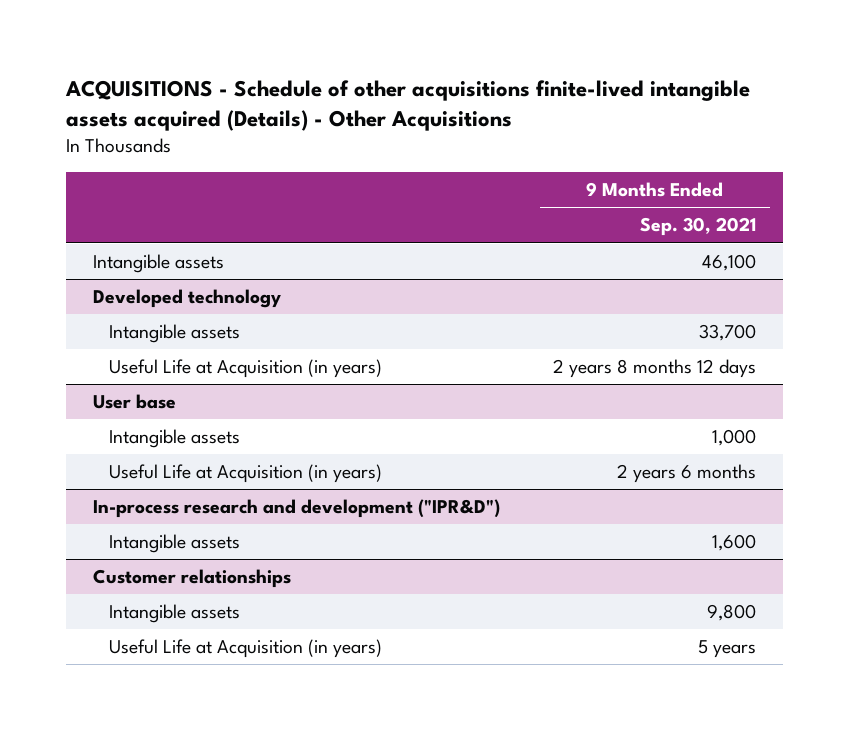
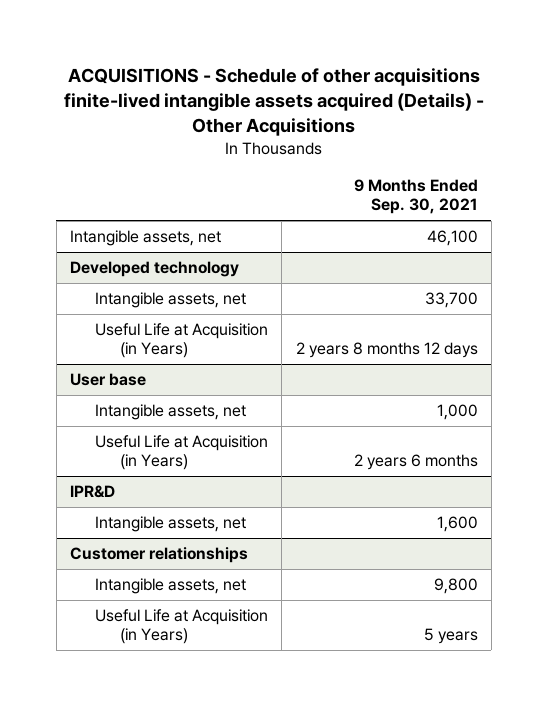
- Intangible assets | 46,100
+ Intangible assets, net | 46,100
@ Developed technology
- Intangible assets | 33,700
- Useful Life at Acquisition (in years) | 2 years 8 months 12 days
+ Intangible assets, net | 33,700
+ Useful Life at Acquisition (in Years) | 2 years 8 months 12 days
@ User base
- Intangible assets | 1,000
- Useful Life at Acquisition (in years) | 2 years 6 months
- In-process research and development ("IPR&D")
- Intangible assets | 1,600
@ User base
+ Intangible assets, net | 1,000
+ Useful Life at Acquisition (in Years) | 2 years 6 months
+ IPR&D
+ Intangible assets, net | 1,600
@ Customer relationships
- Intangible assets | 9,800
- Useful Life at Acquisition (in years) | 5 years
+ Intangible assets, net | 9,800
+ Useful Life at Acquisition (in Years) | 5 years

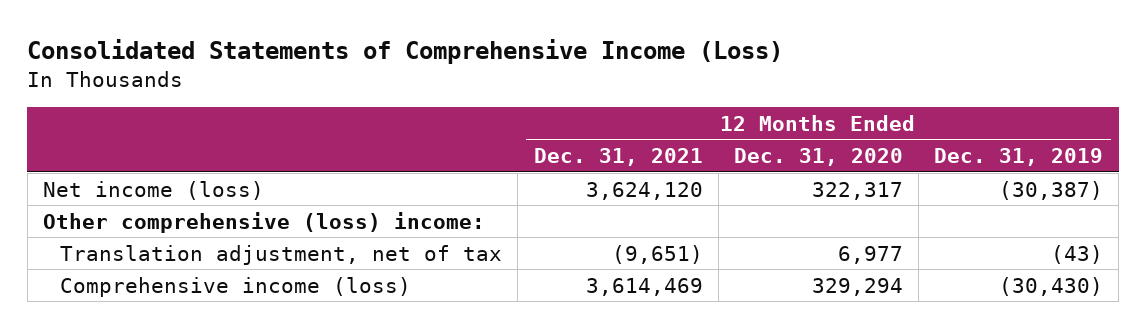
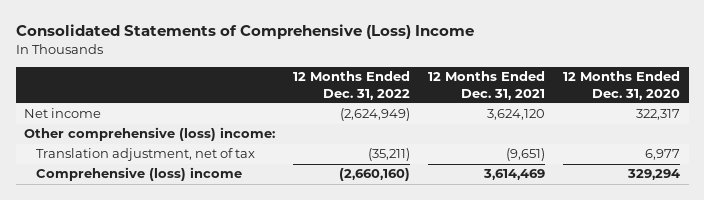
- Consolidated Statements of Comprehensive Income (Loss)
+ Consolidated Statements of Comprehensive (Loss) Income
- | 12 Months Ended Dec. 31, 2021 | 12 Months Ended Dec. 31, 2020 | 12 Months Ended Dec. 31, 2019
+ | 12 Months Ended Dec. 31, 2022 | 12 Months Ended Dec. 31, 2021 | 12 Months Ended Dec. 31, 2020
- Net income (loss) | 3,624,120 | 322,317 | (30,387)
+ Net income | (2,624,949) | 3,624,120 | 322,317
- Comprehensive income (loss) | 3,614,469 | 329,294 | (30,430)
+ Comprehensive (loss) income | (2,660,160) | 3,614,469 | 329,294

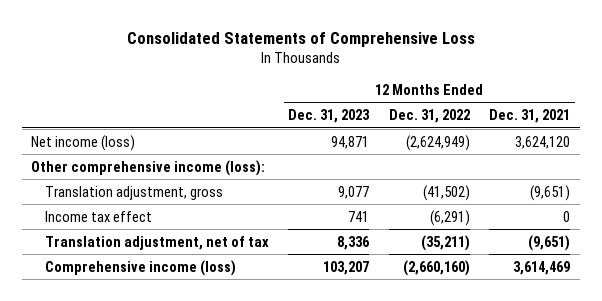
- Consolidated Statements of Comprehensive (Loss) Income
+ Consolidated Statements of Comprehensive Loss
- | 12 Months Ended Dec. 31, 2022 | 12 Months Ended Dec. 31, 2021 | 12 Months Ended Dec. 31, 2020
+ | 12 Months Ended Dec. 31, 2023 | 12 Months Ended Dec. 31, 2022 | 12 Months Ended Dec. 31, 2021
- Net income | (2,624,949) | 3,624,120 | 322,317
- Other comprehensive (loss) income:
+ Net income (loss) | 94,871 | (2,624,949) | 3,624,120
+ Other comprehensive income (loss):
+ Translation adjustment, gross | 9,077 | (41,502) | (9,651)
+ Income tax effect | 741 | (6,291) | 0
- Comprehensive (loss) income | (2,660,160) | 3,614,469 | 329,294
+ Comprehensive income (loss) | 103,207 | (2,660,160) | 3,614,469

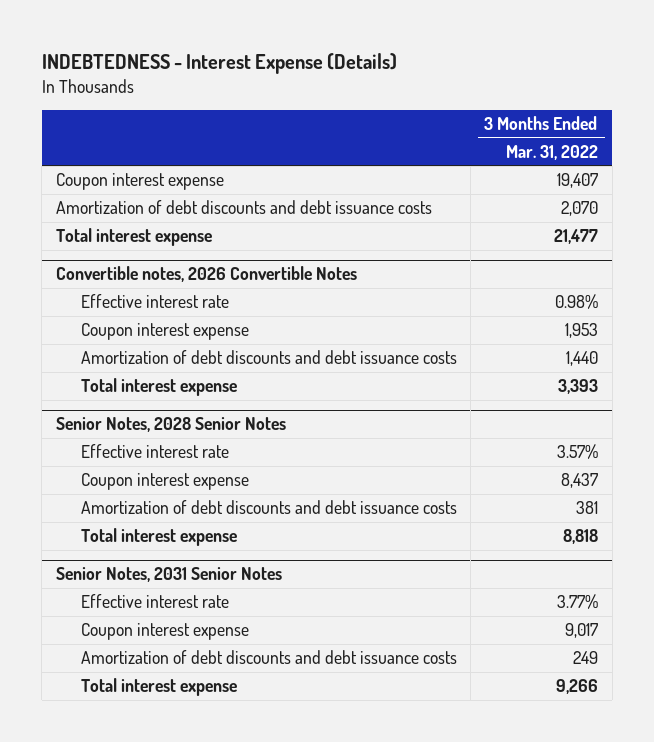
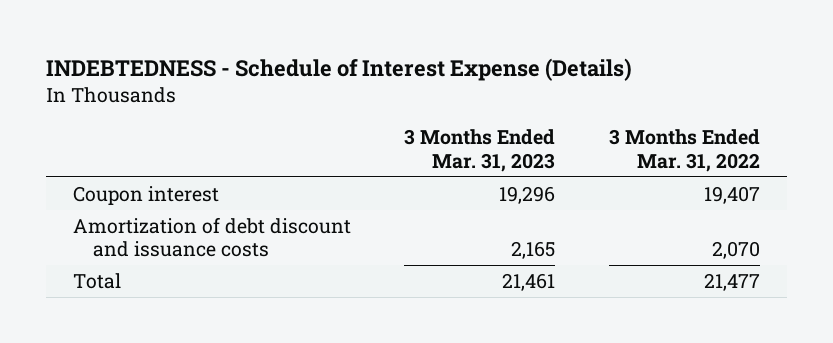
- INDEBTEDNESS - Interest Expense (Details)
+ INDEBTEDNESS - Schedule of Interest Expense (Details)
- | 3 Months Ended Mar. 31, 2022
+ | 3 Months Ended Mar. 31, 2023 | 3 Months Ended Mar. 31, 2022
- Coupon interest expense | 19,407
- Amortization of debt discounts and debt issuance costs | 2,070
- Total interest expense | 21,477
- Convertible notes, 2026 Convertible Notes
- Effective interest rate | 0.98%
- Coupon interest expense | 1,953
- Amortization of debt discounts and debt issuance costs | 1,440
- Total interest expense | 3,393
- Senior Notes, 2028 Senior Notes
- Effective interest rate | 3.57%
- Coupon interest expense | 8,437
- Amortization of debt discounts and debt issuance costs | 381
- Total interest expense | 8,818
- Senior Notes, 2031 Senior Notes
- Effective interest rate | 3.77%
- Coupon interest expense | 9,017
- Amortization of debt discounts and debt issuance costs | 249
- Total interest expense | 9,266
+ Coupon interest | 19,296 | 19,407
+ Amortization of debt discount and issuance costs | 2,165 | 2,070
+ Total | 21,461 | 21,477

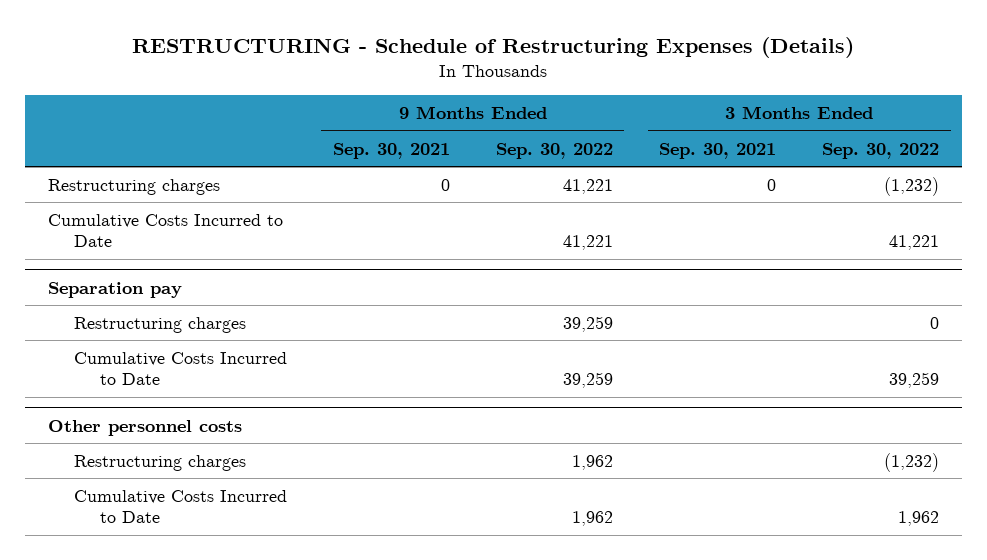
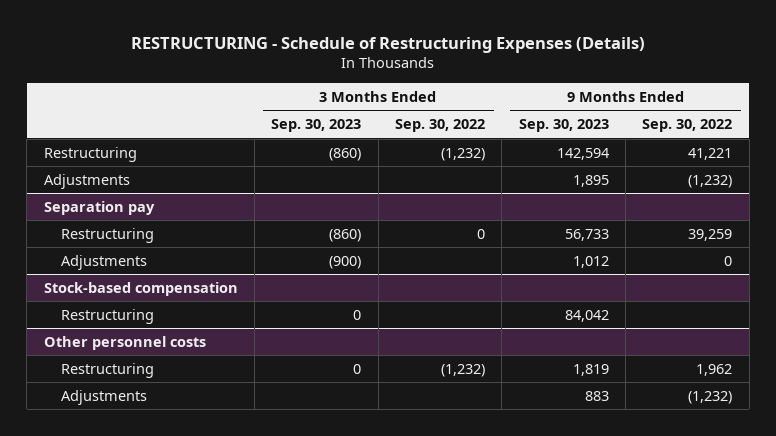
- | 9 Months Ended Sep. 30, 2021 | 9 Months Ended Sep. 30, 2022 | 3 Months Ended Sep. 30, 2021 | 3 Months Ended Sep. 30, 2022
+ | 3 Months Ended Sep. 30, 2023 | 3 Months Ended Sep. 30, 2022 | 9 Months Ended Sep. 30, 2023 | 9 Months Ended Sep. 30, 2022
- Restructuring charges | 0 | 41,221 | 0 | (1,232)
- Cumulative Costs Incurred to Date | | 41,221 | | 41,221
+ Restructuring | (860) | (1,232) | 142,594 | 41,221
+ Adjustments | | | 1,895 | (1,232)
@ Separation pay
- Restructuring charges | | 39,259 | | 0
- Cumulative Costs Incurred to Date | | 39,259 | | 39,259
+ Restructuring | (860) | 0 | 56,733 | 39,259
+ Adjustments | (900) | | 1,012 | 0
+ Stock-based compensation
+ Restructuring | 0 | | 84,042 |
@ Other personnel costs
- Restructuring charges | | 1,962 | | (1,232)
- Cumulative Costs Incurred to Date | | 1,962 | | 1,962
+ Restructuring | 0 | (1,232) | 1,819 | 1,962
+ Adjustments | | | 883 | (1,232)

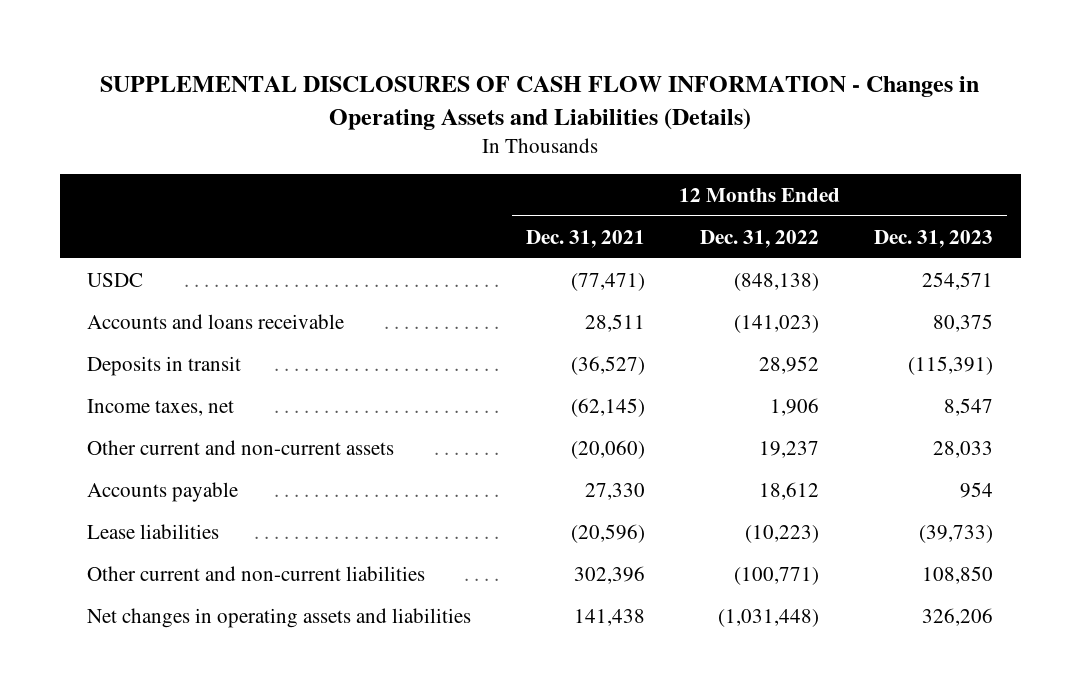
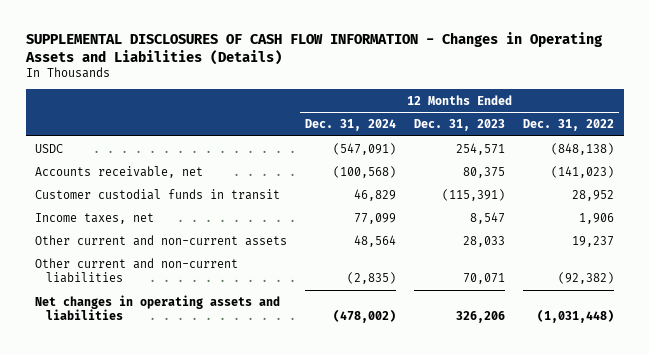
- | 12 Months Ended Dec. 31, 2021 | 12 Months Ended Dec. 31, 2022 | 12 Months Ended Dec. 31, 2023
+ | 12 Months Ended Dec. 31, 2024 | 12 Months Ended Dec. 31, 2023 | 12 Months Ended Dec. 31, 2022
- Accounts and loans receivable | 28,511 | (141,023) | 80,375
- Deposits in transit | (36,527) | 28,952 | (115,391)
+ Accounts receivable, net | (100,568) | 80,375 | (141,023)
+ Customer custodial funds in transit | 46,829 | (115,391) | 28,952
- Accounts payable | 27,330 | 18,612 | 954
- Lease liabilities | (20,596) | (10,223) | (39,733)
- Other current and non-current liabilities | 302,396 | (100,771) | 108,850
+ Other current and non-current liabilities | (2,835) | 70,071 | (92,382)

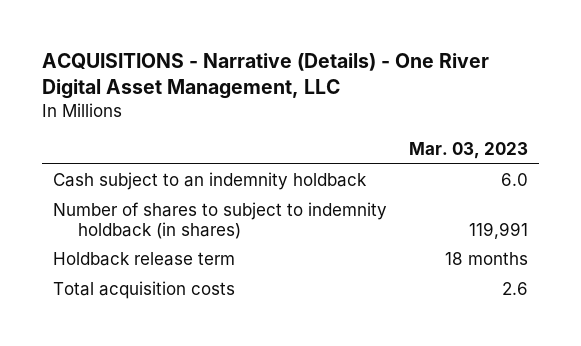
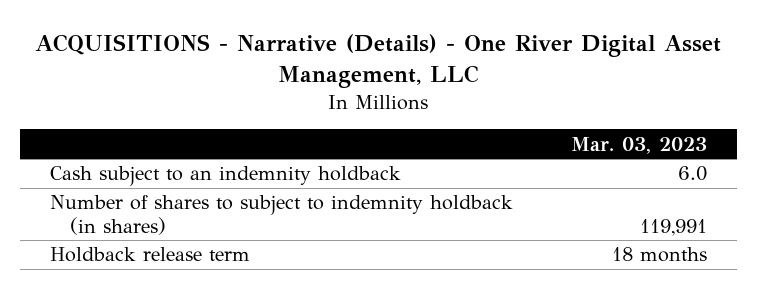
- Total acquisition costs | 2.6

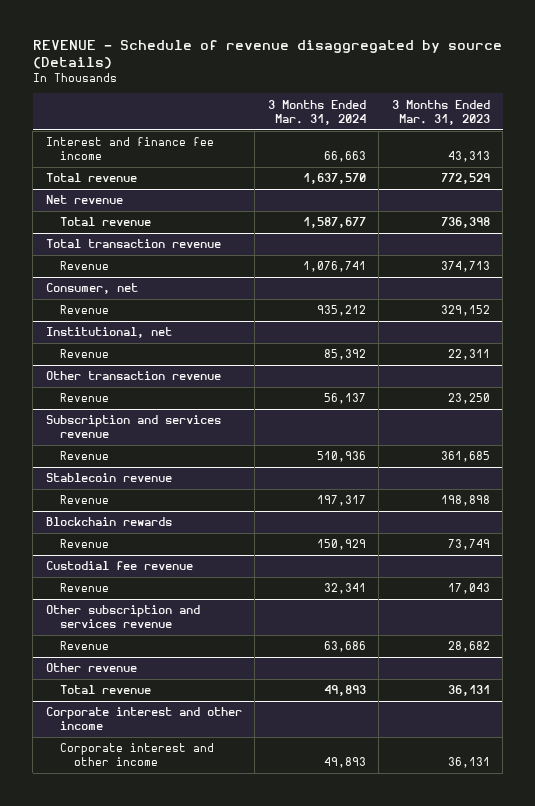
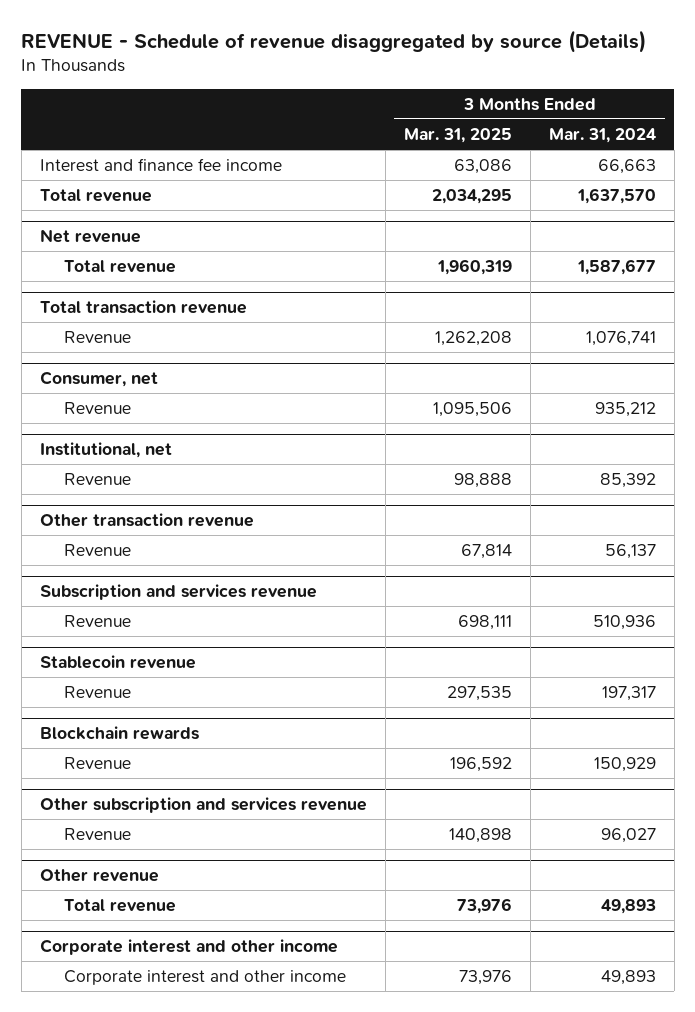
- | 3 Months Ended Mar. 31, 2024 | 3 Months Ended Mar. 31, 2023
+ | 3 Months Ended Mar. 31, 2025 | 3 Months Ended Mar. 31, 2024
- Custodial fee revenue
- Revenue | 32,341 | 17,043
@ Other subscription and services revenue
- Revenue | 63,686 | 28,682
+ Revenue | 140,898 | 96,027

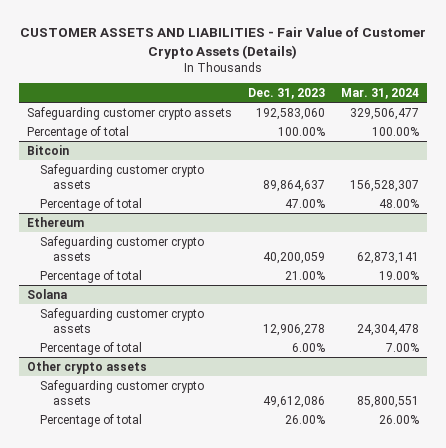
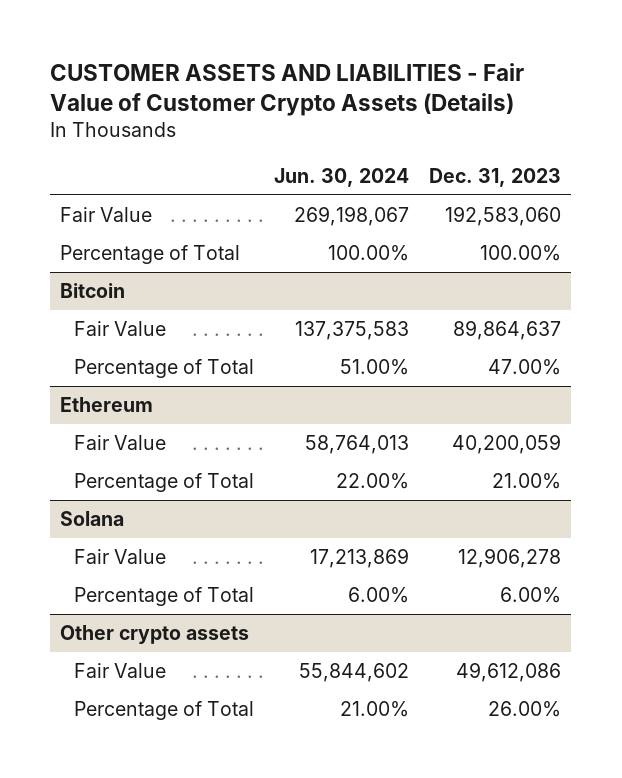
- | Dec. 31, 2023 | Mar. 31, 2024
+ | Jun. 30, 2024 | Dec. 31, 2023
- Safeguarding customer crypto assets | 192,583,060 | 329,506,477
- Percentage of total | 100.00% | 100.00%
+ Fair Value | 269,198,067 | 192,583,060
+ Percentage of Total | 100.00% | 100.00%
@ Bitcoin
- Safeguarding customer crypto assets | 89,864,637 | 156,528,307
- Percentage of total | 47.00% | 48.00%
+ Fair Value | 137,375,583 | 89,864,637
+ Percentage of Total | 51.00% | 47.00%
@ Ethereum
- Safeguarding customer crypto assets | 40,200,059 | 62,873,141
- Percentage of total | 21.00% | 19.00%
+ Fair Value | 58,764,013 | 40,200,059
+ Percentage of Total | 22.00% | 21.00%
@ Solana
- Safeguarding customer crypto assets | 12,906,278 | 24,304,478
- Percentage of total | 6.00% | 7.00%
+ Fair Value | 17,213,869 | 12,906,278
+ Percentage of Total | 6.00% | 6.00%
@ Other crypto assets
- Safeguarding customer crypto assets | 49,612,086 | 85,800,551
- Percentage of total | 26.00% | 26.00%
+ Fair Value | 55,844,602 | 49,612,086
+ Percentage of Total | 21.00% | 26.00%

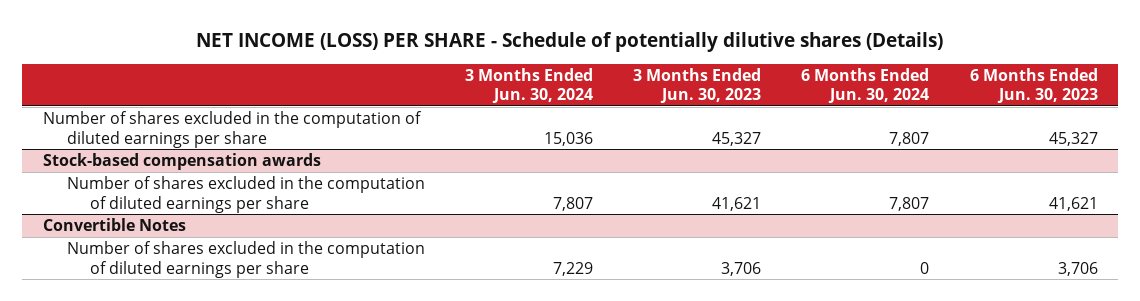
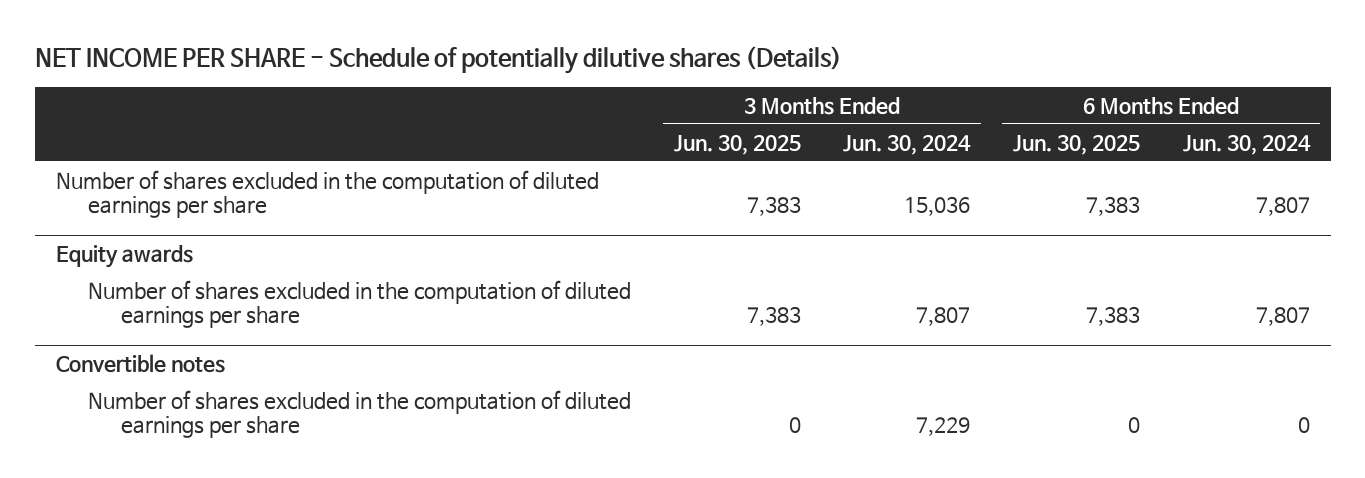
- NET INCOME (LOSS) PER SHARE - Schedule of potentially dilutive shares (Details)
+ NET INCOME PER SHARE - Schedule of potentially dilutive shares (Details)
- | 3 Months Ended Jun. 30, 2024 | 3 Months Ended Jun. 30, 2023 | 6 Months Ended Jun. 30, 2024 | 6 Months Ended Jun. 30, 2023
+ | 3 Months Ended Jun. 30, 2025 | 3 Months Ended Jun. 30, 2024 | 6 Months Ended Jun. 30, 2025 | 6 Months Ended Jun. 30, 2024
- Stock-based compensation awards
+ Equity awards
- Convertible Notes
+ Convertible notes

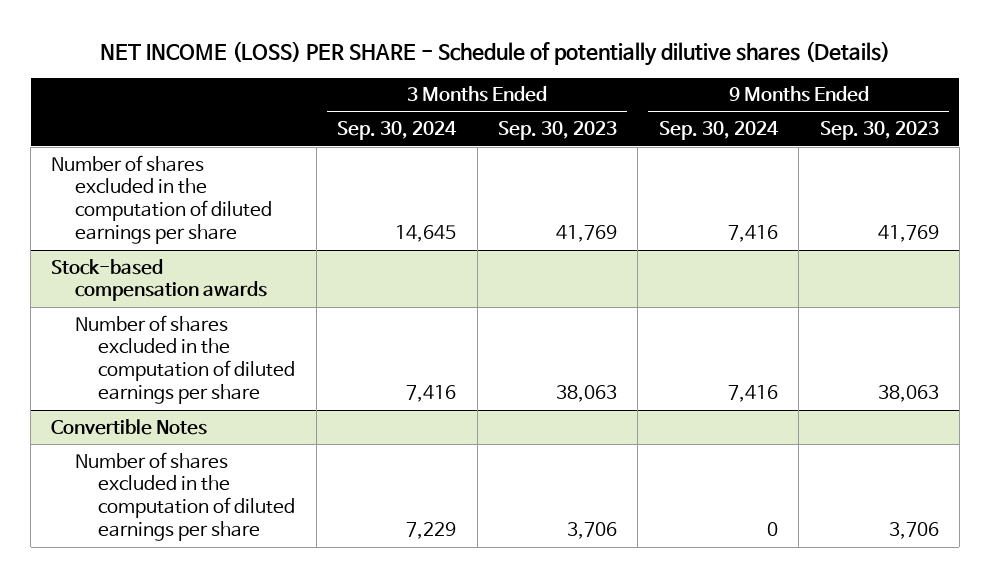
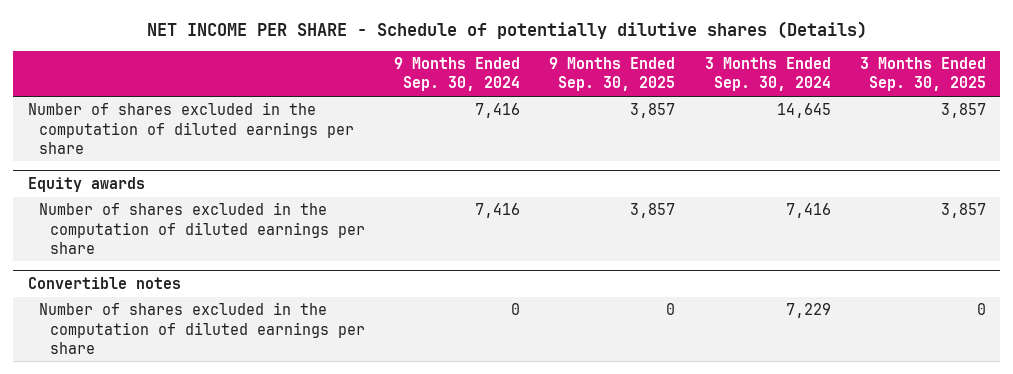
- NET INCOME (LOSS) PER SHARE - Schedule of potentially dilutive shares (Details)
+ NET INCOME PER SHARE - Schedule of potentially dilutive shares (Details)
- | 3 Months Ended Sep. 30, 2024 | 3 Months Ended Sep. 30, 2023 | 9 Months Ended Sep. 30, 2024 | 9 Months Ended Sep. 30, 2023
+ | 9 Months Ended Sep. 30, 2024 | 9 Months Ended Sep. 30, 2025 | 3 Months Ended Sep. 30, 2024 | 3 Months Ended Sep. 30, 2025
- Stock-based compensation awards
+ Equity awards
- Convertible Notes
+ Convertible notes

